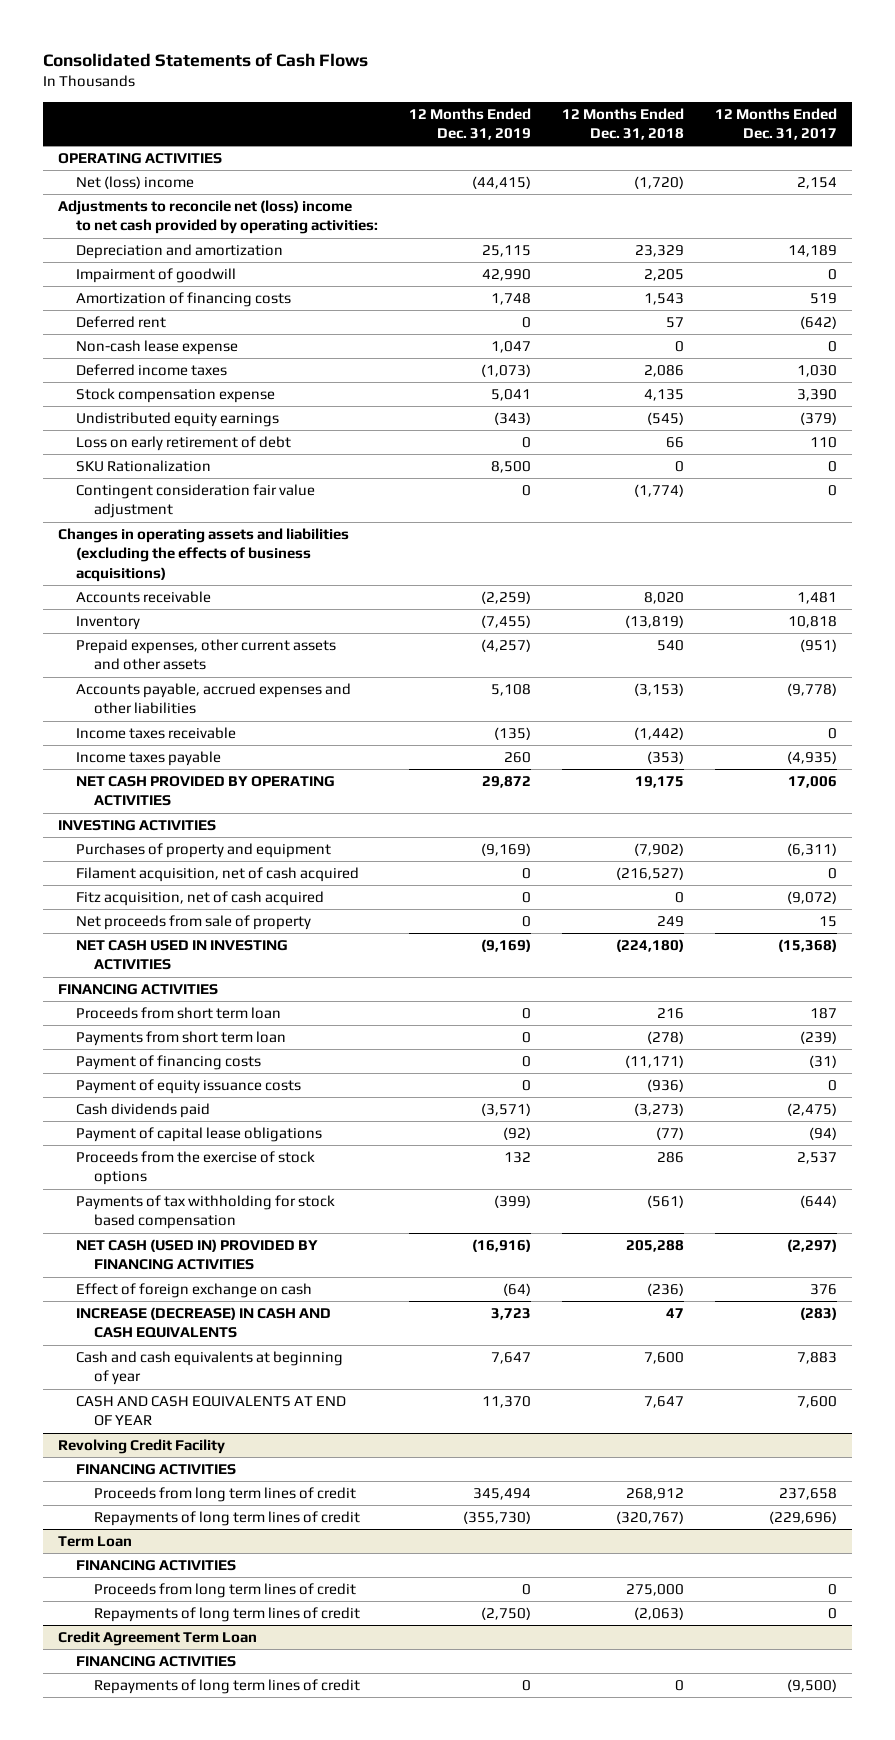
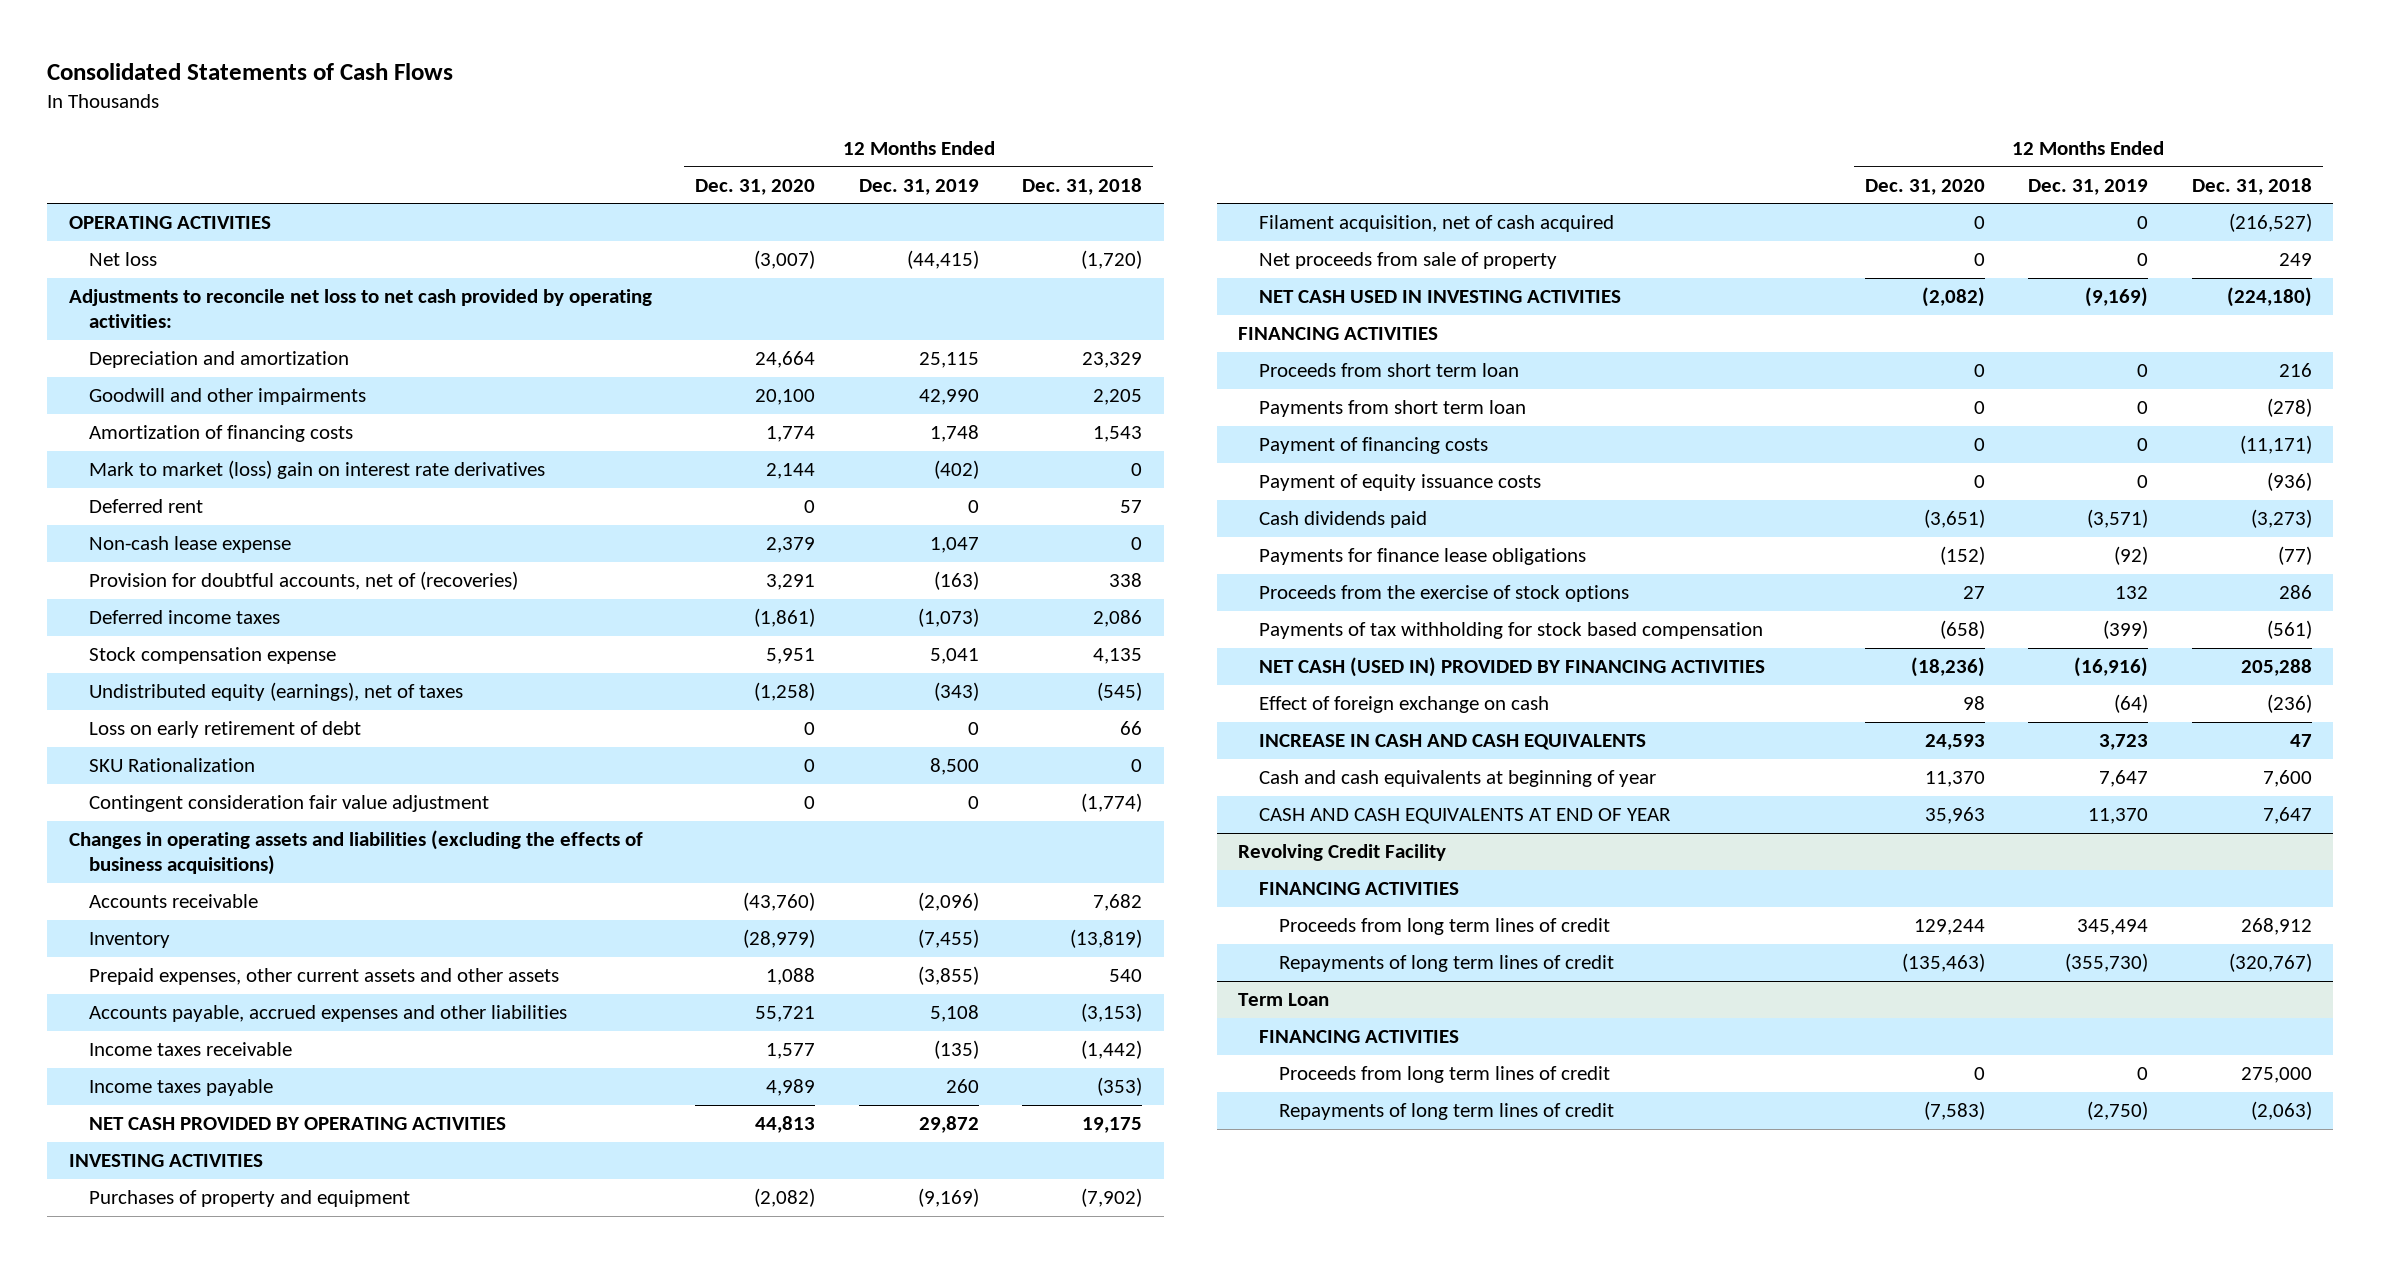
- | 12 Months Ended Dec. 31, 2019 | 12 Months Ended Dec. 31, 2018 | 12 Months Ended Dec. 31, 2017
+ | 12 Months Ended Dec. 31, 2020 | 12 Months Ended Dec. 31, 2019 | 12 Months Ended Dec. 31, 2018
- Net (loss) income | (44,415) | (1,720) | 2,154
- Adjustments to reconcile net (loss) income to net cash provided by operating activities:
+ Net loss | (3,007) | (44,415) | (1,720)
+ Adjustments to reconcile net loss to net cash provided by operating activities:
- Impairment of goodwill | 42,990 | 2,205 | 0
+ Goodwill and other impairments | 20,100 | 42,990 | 2,205
+ Mark to market (loss) gain on interest rate derivatives | 2,144 | (402) | 0
+ Provision for doubtful accounts, net of (recoveries) | 3,291 | (163) | 338
- Undistributed equity earnings | (343) | (545) | (379)
+ Undistributed equity (earnings), net of taxes | (1,258) | (343) | (545)
- Accounts receivable | (2,259) | 8,020 | 1,481
+ Accounts receivable | (43,760) | (2,096) | 7,682
- Prepaid expenses, other current assets and other assets | (4,257) | 540 | (951)
+ Prepaid expenses, other current assets and other assets | 1,088 | (3,855) | 540
- Fitz acquisition, net of cash acquired | 0 | 0 | (9,072)
- Payment of capital lease obligations | (92) | (77) | (94)
+ Payments for finance lease obligations | (152) | (92) | (77)
- INCREASE (DECREASE) IN CASH AND CASH EQUIVALENTS | 3,723 | 47 | (283)
+ INCREASE IN CASH AND CASH EQUIVALENTS | 24,593 | 3,723 | 47
- Credit Agreement Term Loan
- FINANCING ACTIVITIES
- Repayments of long term lines of credit | 0 | 0 | (9,500)

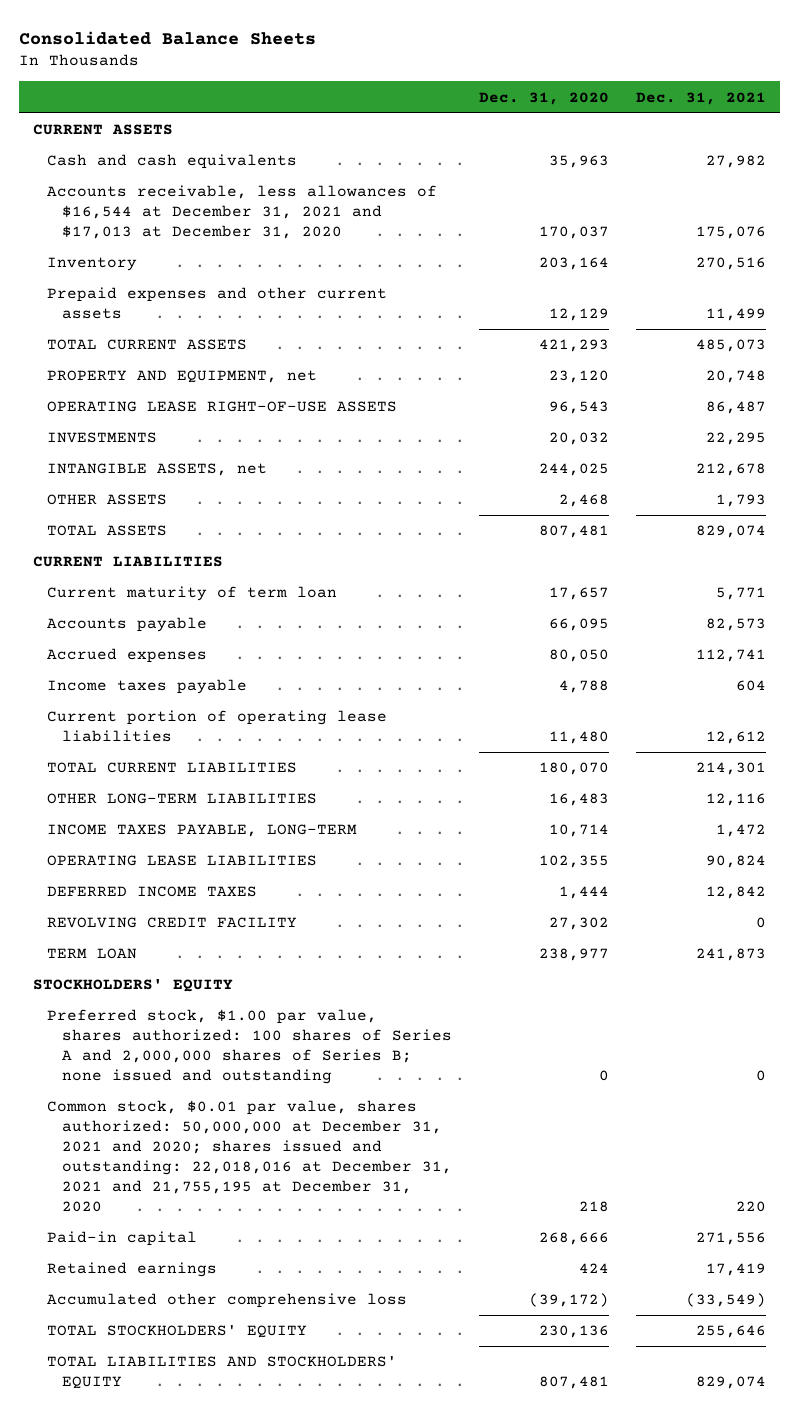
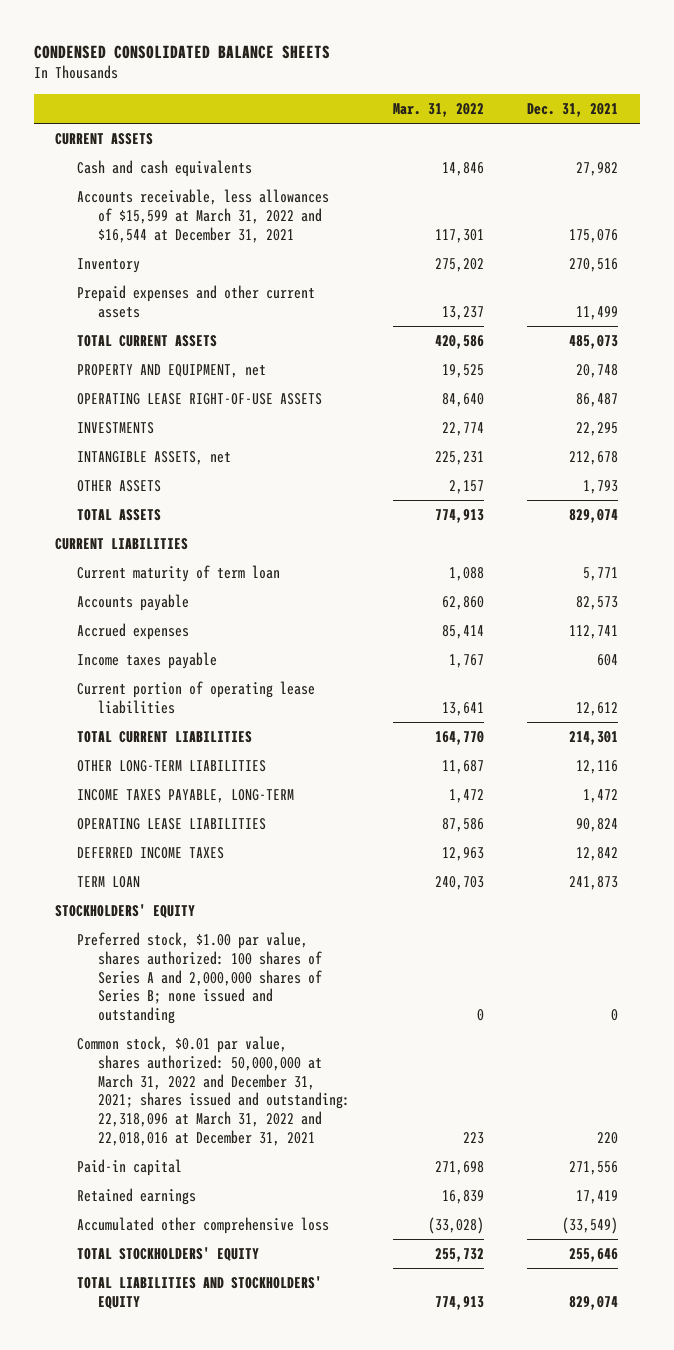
- Consolidated Balance Sheets
+ CONDENSED CONSOLIDATED BALANCE SHEETS
- | Dec. 31, 2020 | Dec. 31, 2021
+ | Mar. 31, 2022 | Dec. 31, 2021
- Accounts receivable, less allowances of $16,544 at December 31, 2021 and $17,013 at December 31, 2020 | 170,037 | 175,076
+ Accounts receivable, less allowances of $15,599 at March 31, 2022 and $16,544 at December 31, 2021 | 117,301 | 175,076
- REVOLVING CREDIT FACILITY | 27,302 | 0
- Common stock, $0.01 par value, shares authorized: 50,000,000 at December 31, 2021 and 2020; shares issued and outstanding: 22,018,016 at December 31, 2021 and 21,755,195 at December 31, 2020 | 218 | 220
+ Common stock, $0.01 par value, shares authorized: 50,000,000 at March 31, 2022 and December 31, 2021; shares issued and outstanding: 22,318,096 at March 31, 2022 and 22,018,016 at December 31, 2021 | 223 | 220

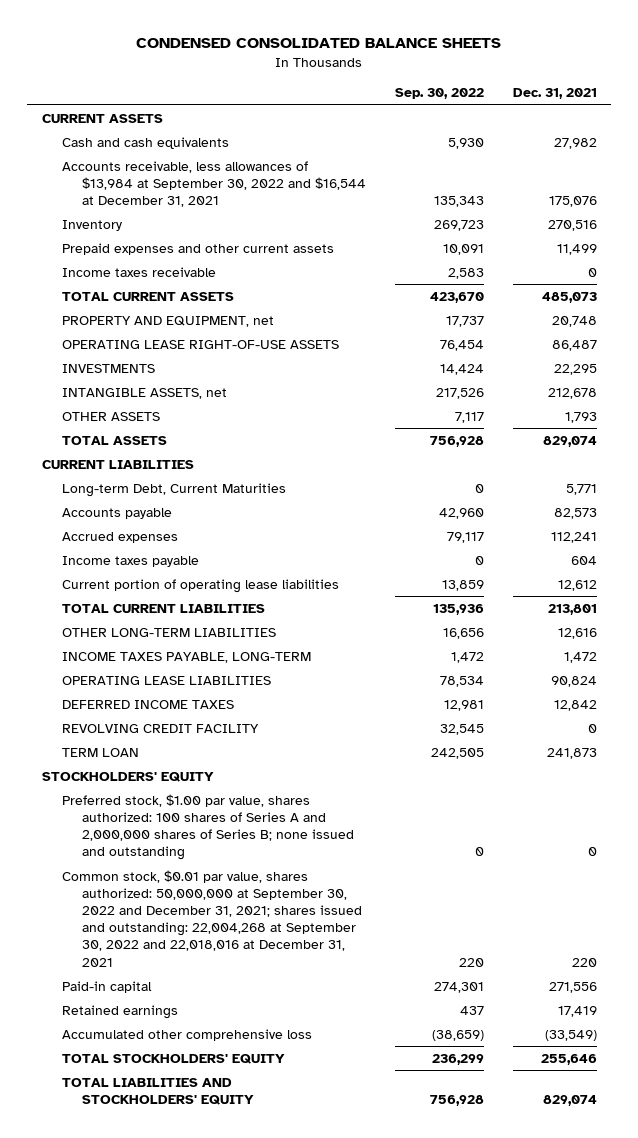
- | Mar. 31, 2022 | Dec. 31, 2021
+ | Sep. 30, 2022 | Dec. 31, 2021
- Accounts receivable, less allowances of $15,599 at March 31, 2022 and $16,544 at December 31, 2021 | 117,301 | 175,076
+ Accounts receivable, less allowances of $13,984 at September 30, 2022 and $16,544 at December 31, 2021 | 135,343 | 175,076
+ Income taxes receivable | 2,583 | 0
- Current maturity of term loan | 1,088 | 5,771
+ Long-term Debt, Current Maturities | 0 | 5,771
- Accrued expenses | 85,414 | 112,741
+ Accrued expenses | 79,117 | 112,241
- TOTAL CURRENT LIABILITIES | 164,770 | 214,301
- OTHER LONG-TERM LIABILITIES | 11,687 | 12,116
+ TOTAL CURRENT LIABILITIES | 135,936 | 213,801
+ OTHER LONG-TERM LIABILITIES | 16,656 | 12,616
+ REVOLVING CREDIT FACILITY | 32,545 | 0
- Common stock, $0.01 par value, shares authorized: 50,000,000 at March 31, 2022 and December 31, 2021; shares issued and outstanding: 22,318,096 at March 31, 2022 and 22,018,016 at December 31, 2021 | 223 | 220
+ Common stock, $0.01 par value, shares authorized: 50,000,000 at September 30, 2022 and December 31, 2021; shares issued and outstanding: 22,004,268 at September 30, 2022 and 22,018,016 at December 31, 2021 | 220 | 220

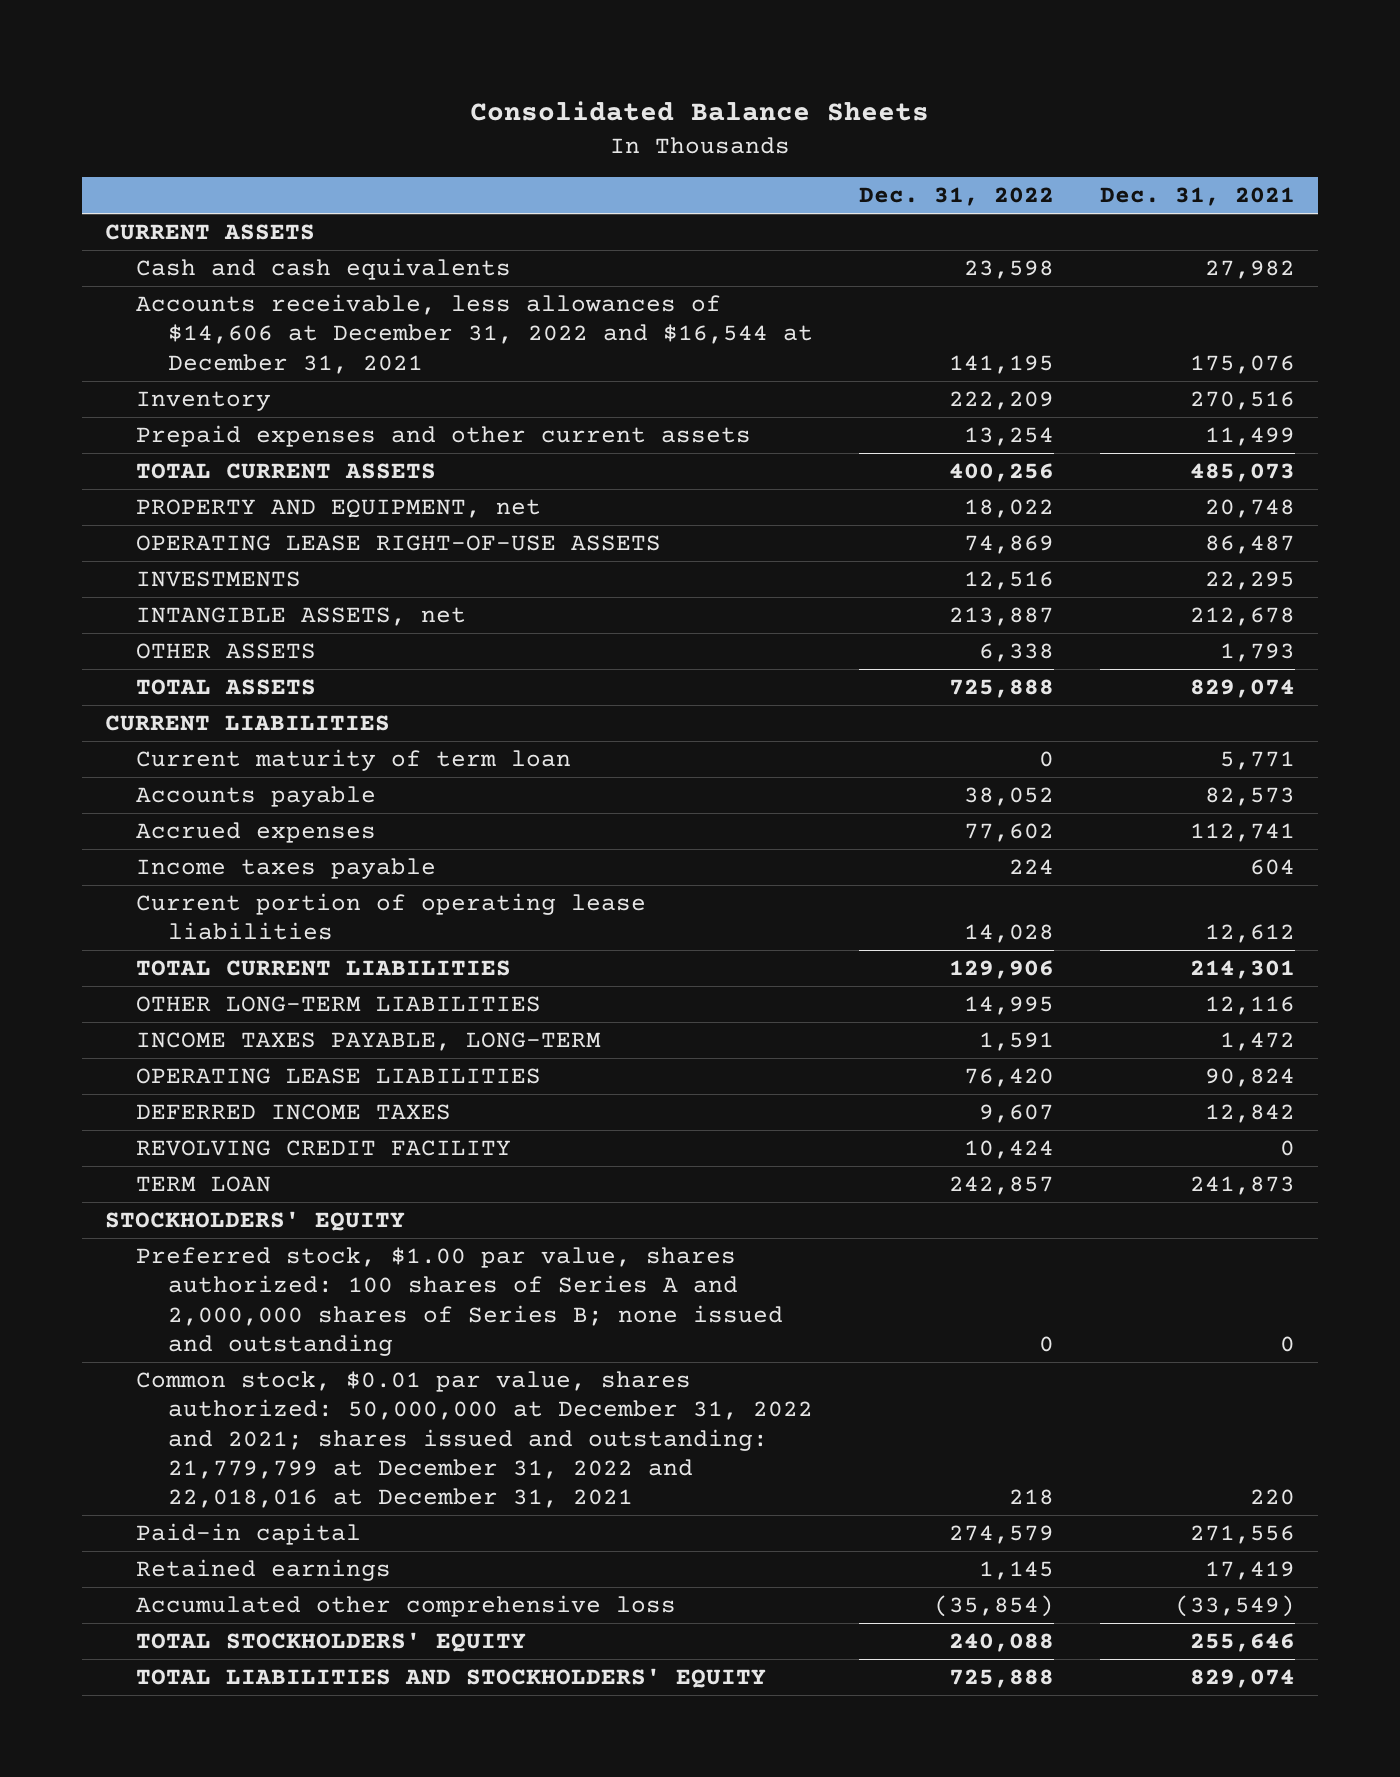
- CONDENSED CONSOLIDATED BALANCE SHEETS
+ Consolidated Balance Sheets
- | Sep. 30, 2022 | Dec. 31, 2021
+ | Dec. 31, 2022 | Dec. 31, 2021
- Accounts receivable, less allowances of $13,984 at September 30, 2022 and $16,544 at December 31, 2021 | 135,343 | 175,076
+ Accounts receivable, less allowances of $14,606 at December 31, 2022 and $16,544 at December 31, 2021 | 141,195 | 175,076
- Income taxes receivable | 2,583 | 0
- Long-term Debt, Current Maturities | 0 | 5,771
+ Current maturity of term loan | 0 | 5,771
- Accrued expenses | 79,117 | 112,241
+ Accrued expenses | 77,602 | 112,741
- TOTAL CURRENT LIABILITIES | 135,936 | 213,801
- OTHER LONG-TERM LIABILITIES | 16,656 | 12,616
+ TOTAL CURRENT LIABILITIES | 129,906 | 214,301
+ OTHER LONG-TERM LIABILITIES | 14,995 | 12,116
- Common stock, $0.01 par value, shares authorized: 50,000,000 at September 30, 2022 and December 31, 2021; shares issued and outstanding: 22,004,268 at September 30, 2022 and 22,018,016 at December 31, 2021 | 220 | 220
+ Common stock, $0.01 par value, shares authorized: 50,000,000 at December 31, 2022 and 2021; shares issued and outstanding: 21,779,799 at December 31, 2022 and 22,018,016 at December 31, 2021 | 218 | 220

